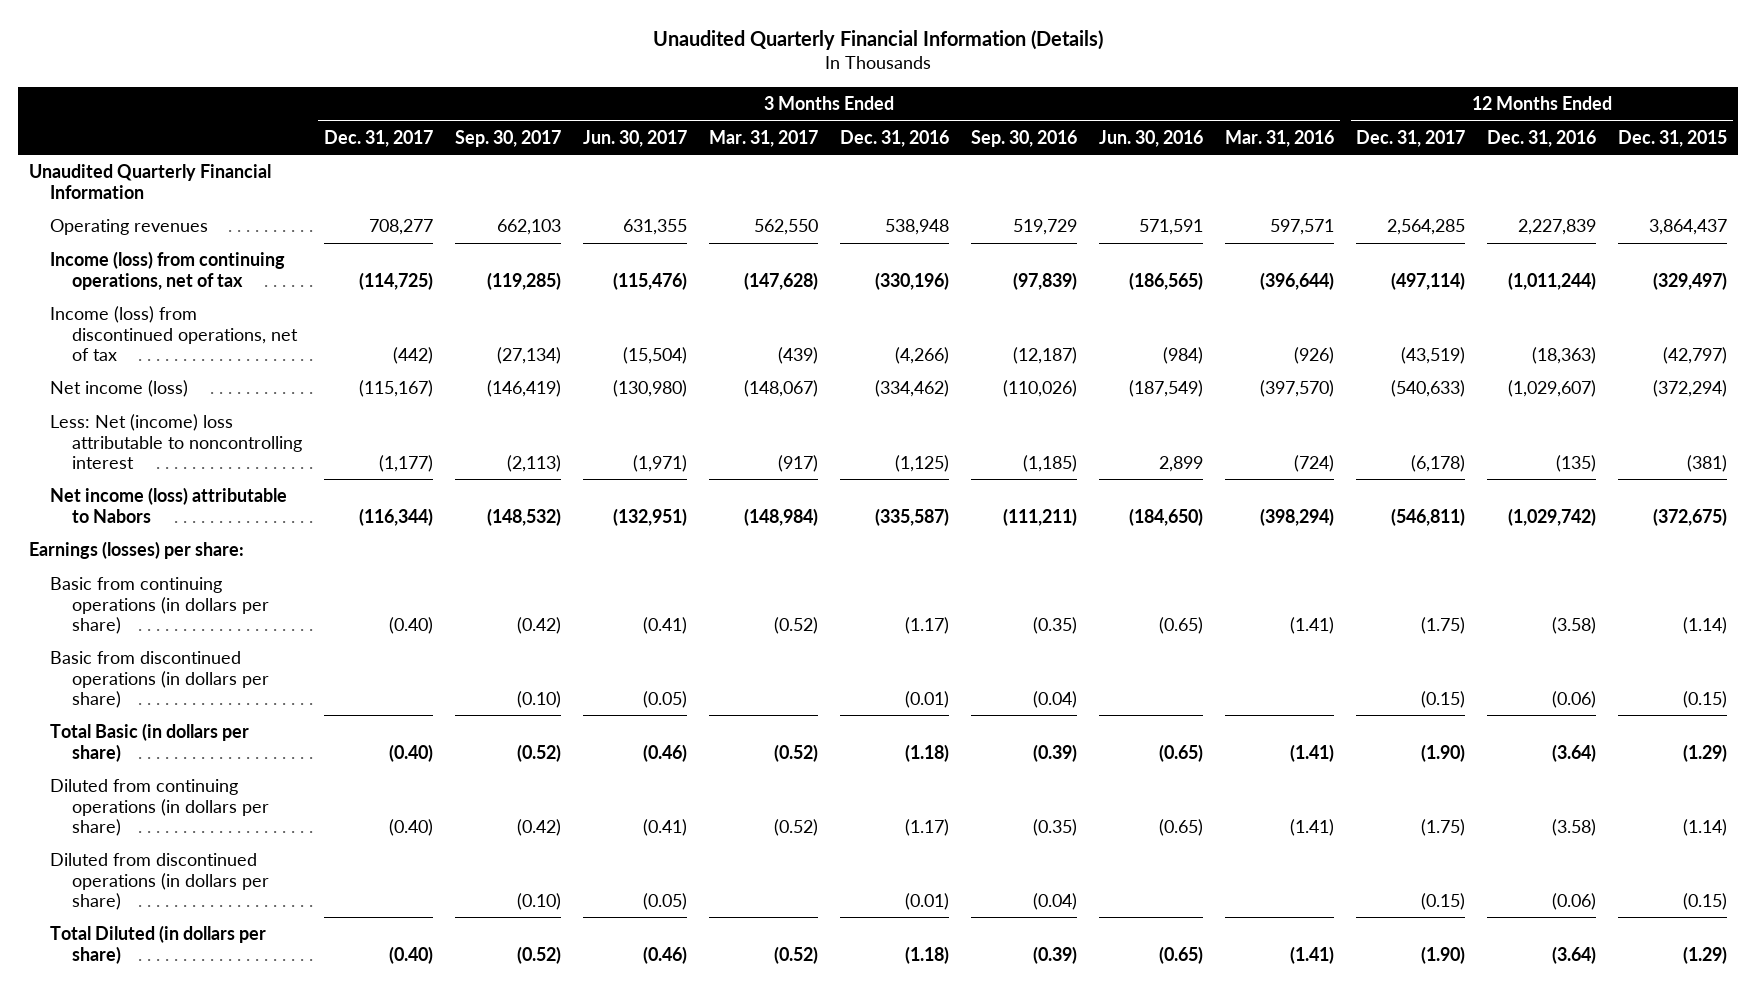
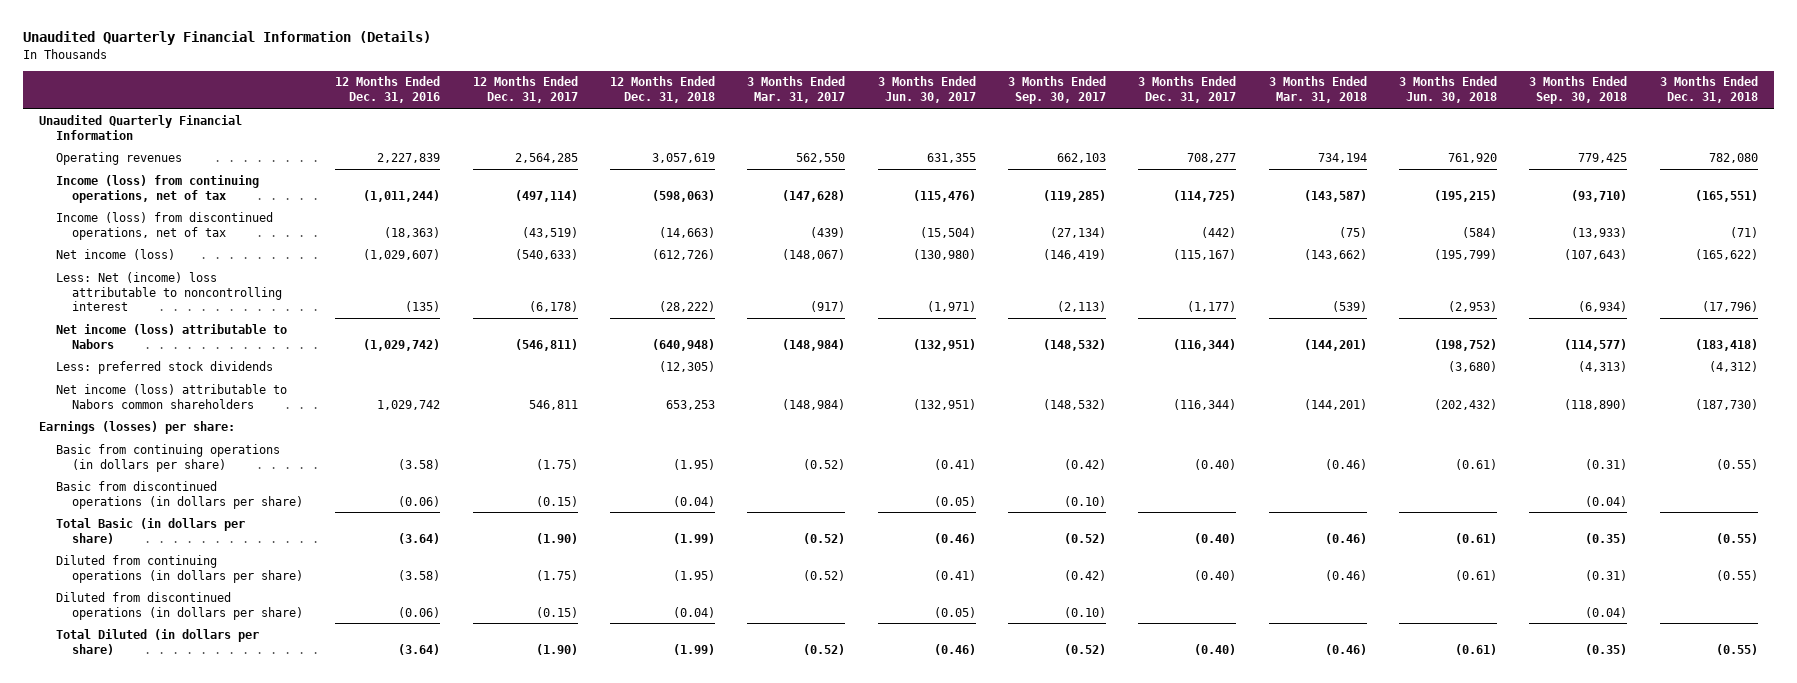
- | 3 Months Ended Dec. 31, 2017 | 3 Months Ended Sep. 30, 2017 | 3 Months Ended Jun. 30, 2017 | 3 Months Ended Mar. 31, 2017 | 3 Months Ended Dec. 31, 2016 | 3 Months Ended Sep. 30, 2016 | 3 Months Ended Jun. 30, 2016 | 3 Months Ended Mar. 31, 2016 | 12 Months Ended Dec. 31, 2017 | 12 Months Ended Dec. 31, 2016 | 12 Months Ended Dec. 31, 2015
+ | 12 Months Ended Dec. 31, 2016 | 12 Months Ended Dec. 31, 2017 | 12 Months Ended Dec. 31, 2018 | 3 Months Ended Mar. 31, 2017 | 3 Months Ended Jun. 30, 2017 | 3 Months Ended Sep. 30, 2017 | 3 Months Ended Dec. 31, 2017 | 3 Months Ended Mar. 31, 2018 | 3 Months Ended Jun. 30, 2018 | 3 Months Ended Sep. 30, 2018 | 3 Months Ended Dec. 31, 2018
+ Less: preferred stock dividends | | | (12,305) | | | | | | (3,680) | (4,313) | (4,312)
+ Net income (loss) attributable to Nabors common shareholders | 1,029,742 | 546,811 | 653,253 | (148,984) | (132,951) | (148,532) | (116,344) | (144,201) | (202,432) | (118,890) | (187,730)

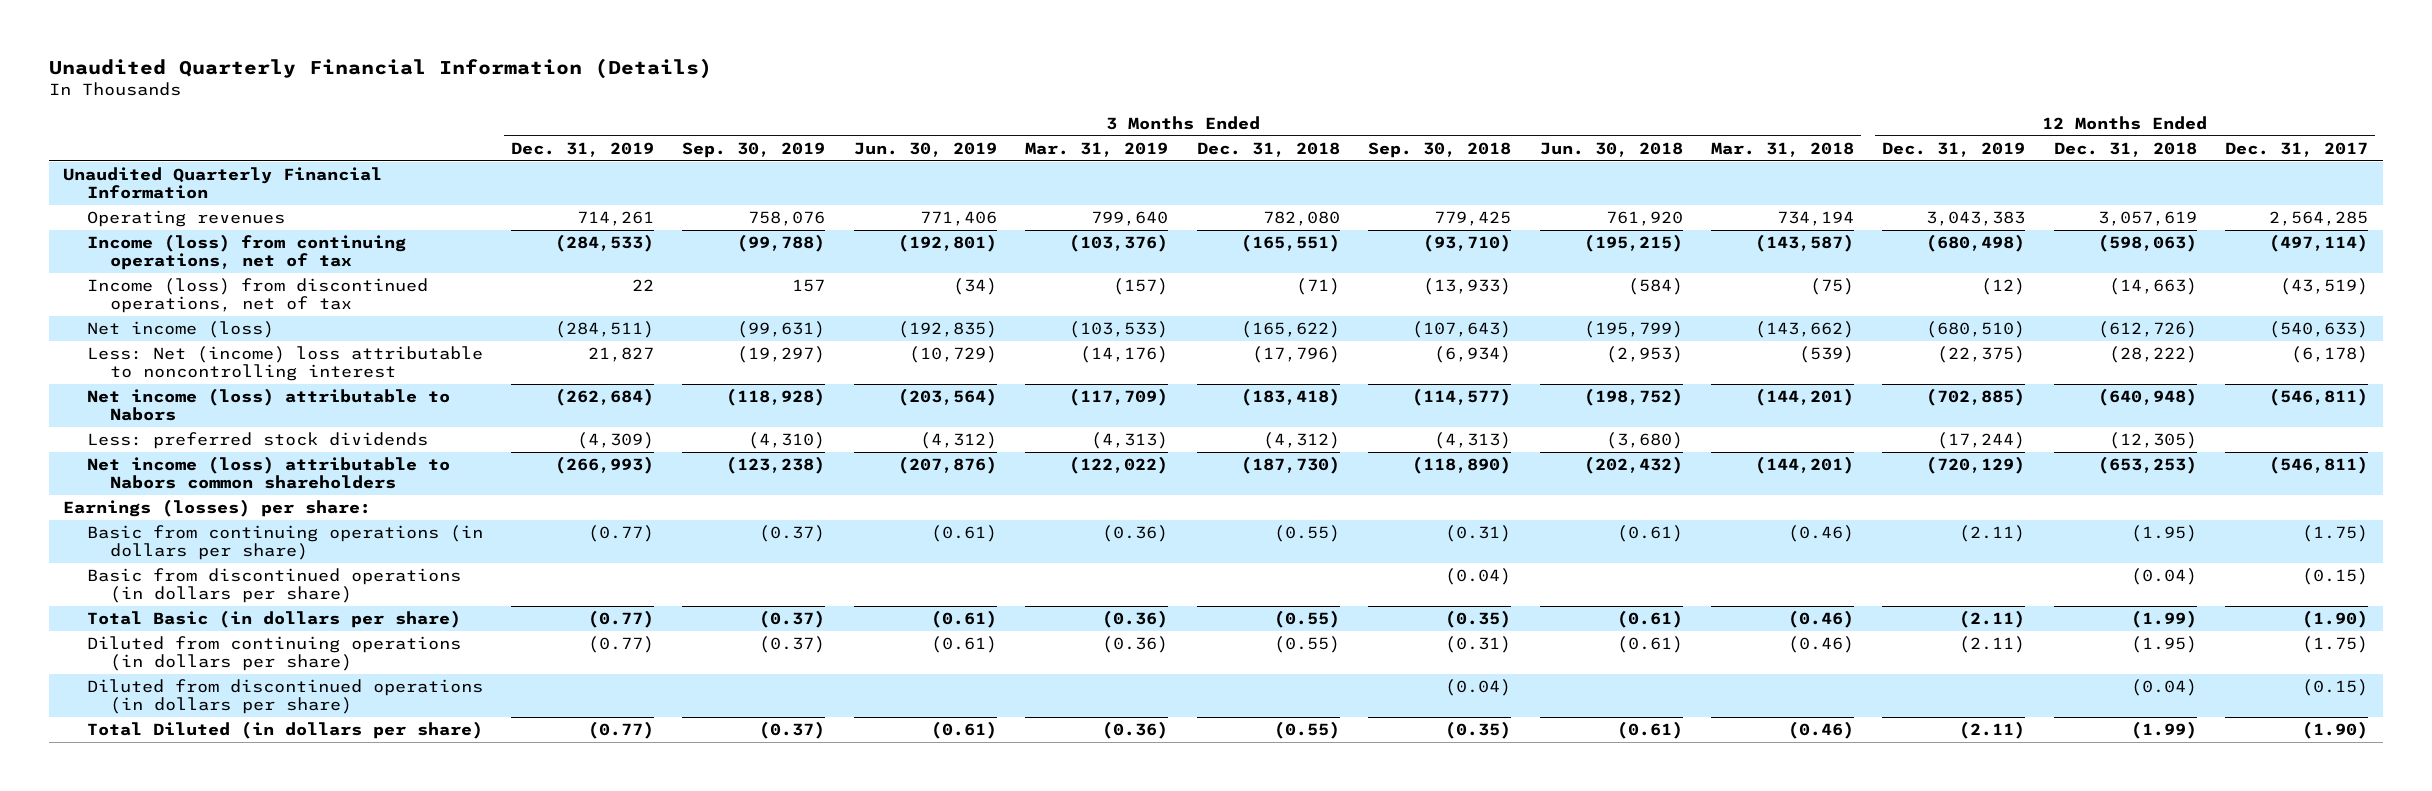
- | 12 Months Ended Dec. 31, 2016 | 12 Months Ended Dec. 31, 2017 | 12 Months Ended Dec. 31, 2018 | 3 Months Ended Mar. 31, 2017 | 3 Months Ended Jun. 30, 2017 | 3 Months Ended Sep. 30, 2017 | 3 Months Ended Dec. 31, 2017 | 3 Months Ended Mar. 31, 2018 | 3 Months Ended Jun. 30, 2018 | 3 Months Ended Sep. 30, 2018 | 3 Months Ended Dec. 31, 2018
+ | 3 Months Ended Dec. 31, 2019 | 3 Months Ended Sep. 30, 2019 | 3 Months Ended Jun. 30, 2019 | 3 Months Ended Mar. 31, 2019 | 3 Months Ended Dec. 31, 2018 | 3 Months Ended Sep. 30, 2018 | 3 Months Ended Jun. 30, 2018 | 3 Months Ended Mar. 31, 2018 | 12 Months Ended Dec. 31, 2019 | 12 Months Ended Dec. 31, 2018 | 12 Months Ended Dec. 31, 2017
- Net income (loss) attributable to Nabors common shareholders | 1,029,742 | 546,811 | 653,253 | (148,984) | (132,951) | (148,532) | (116,344) | (144,201) | (202,432) | (118,890) | (187,730)
+ Net income (loss) attributable to Nabors common shareholders | (266,993) | (123,238) | (207,876) | (122,022) | (187,730) | (118,890) | (202,432) | (144,201) | (720,129) | (653,253) | (546,811)

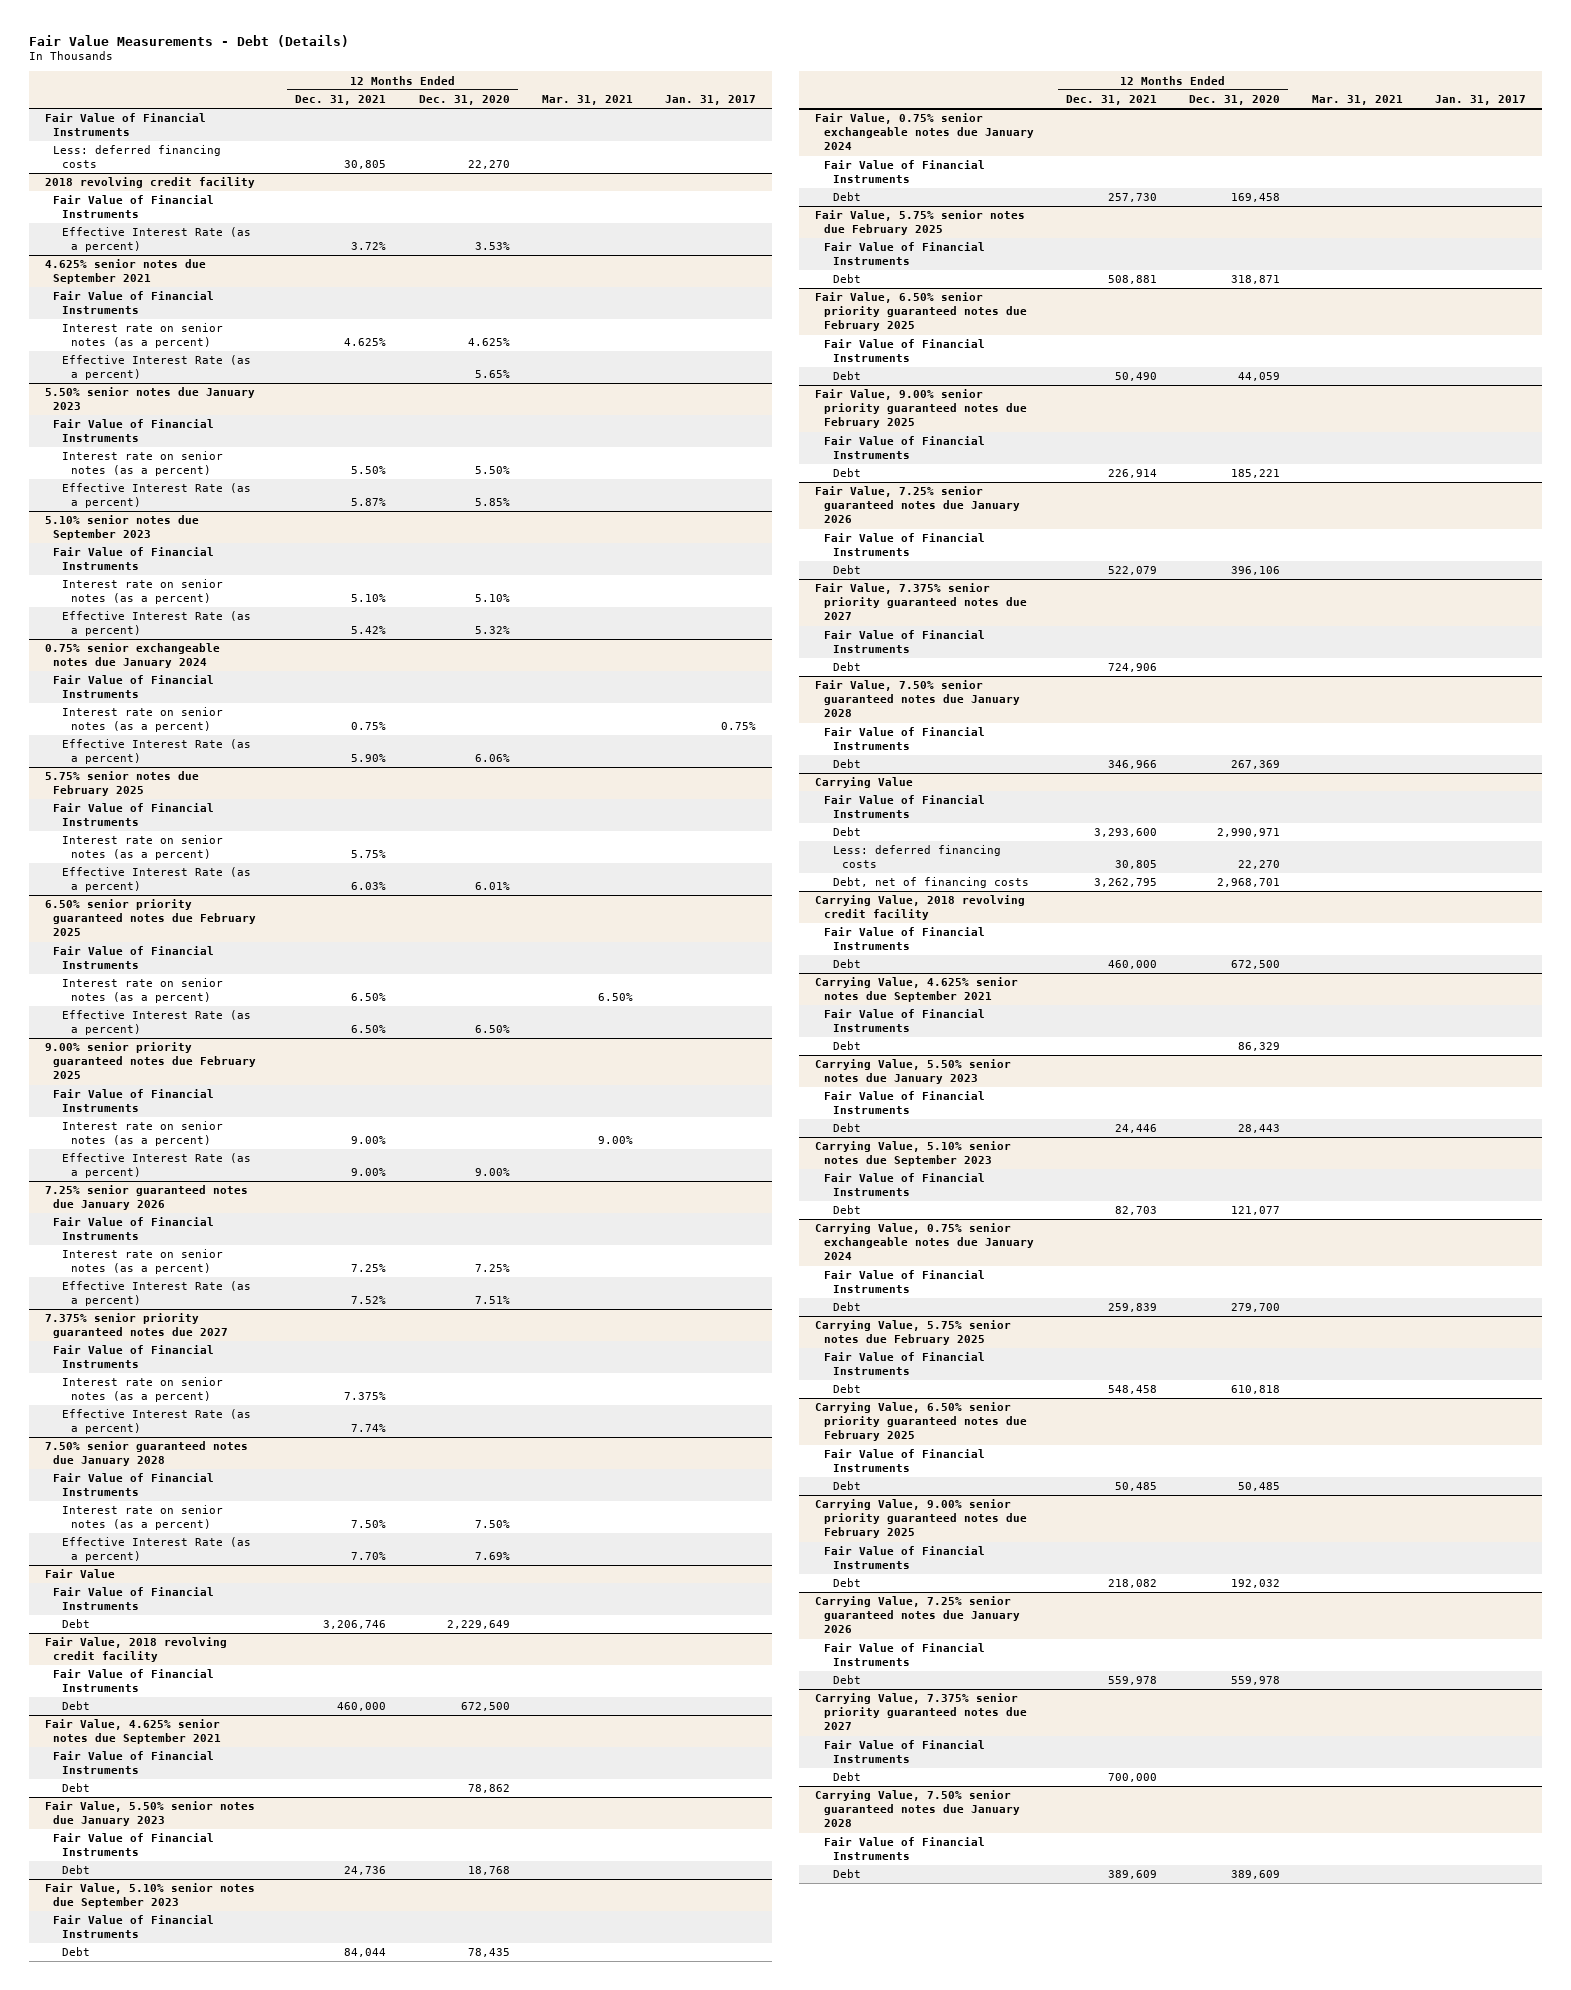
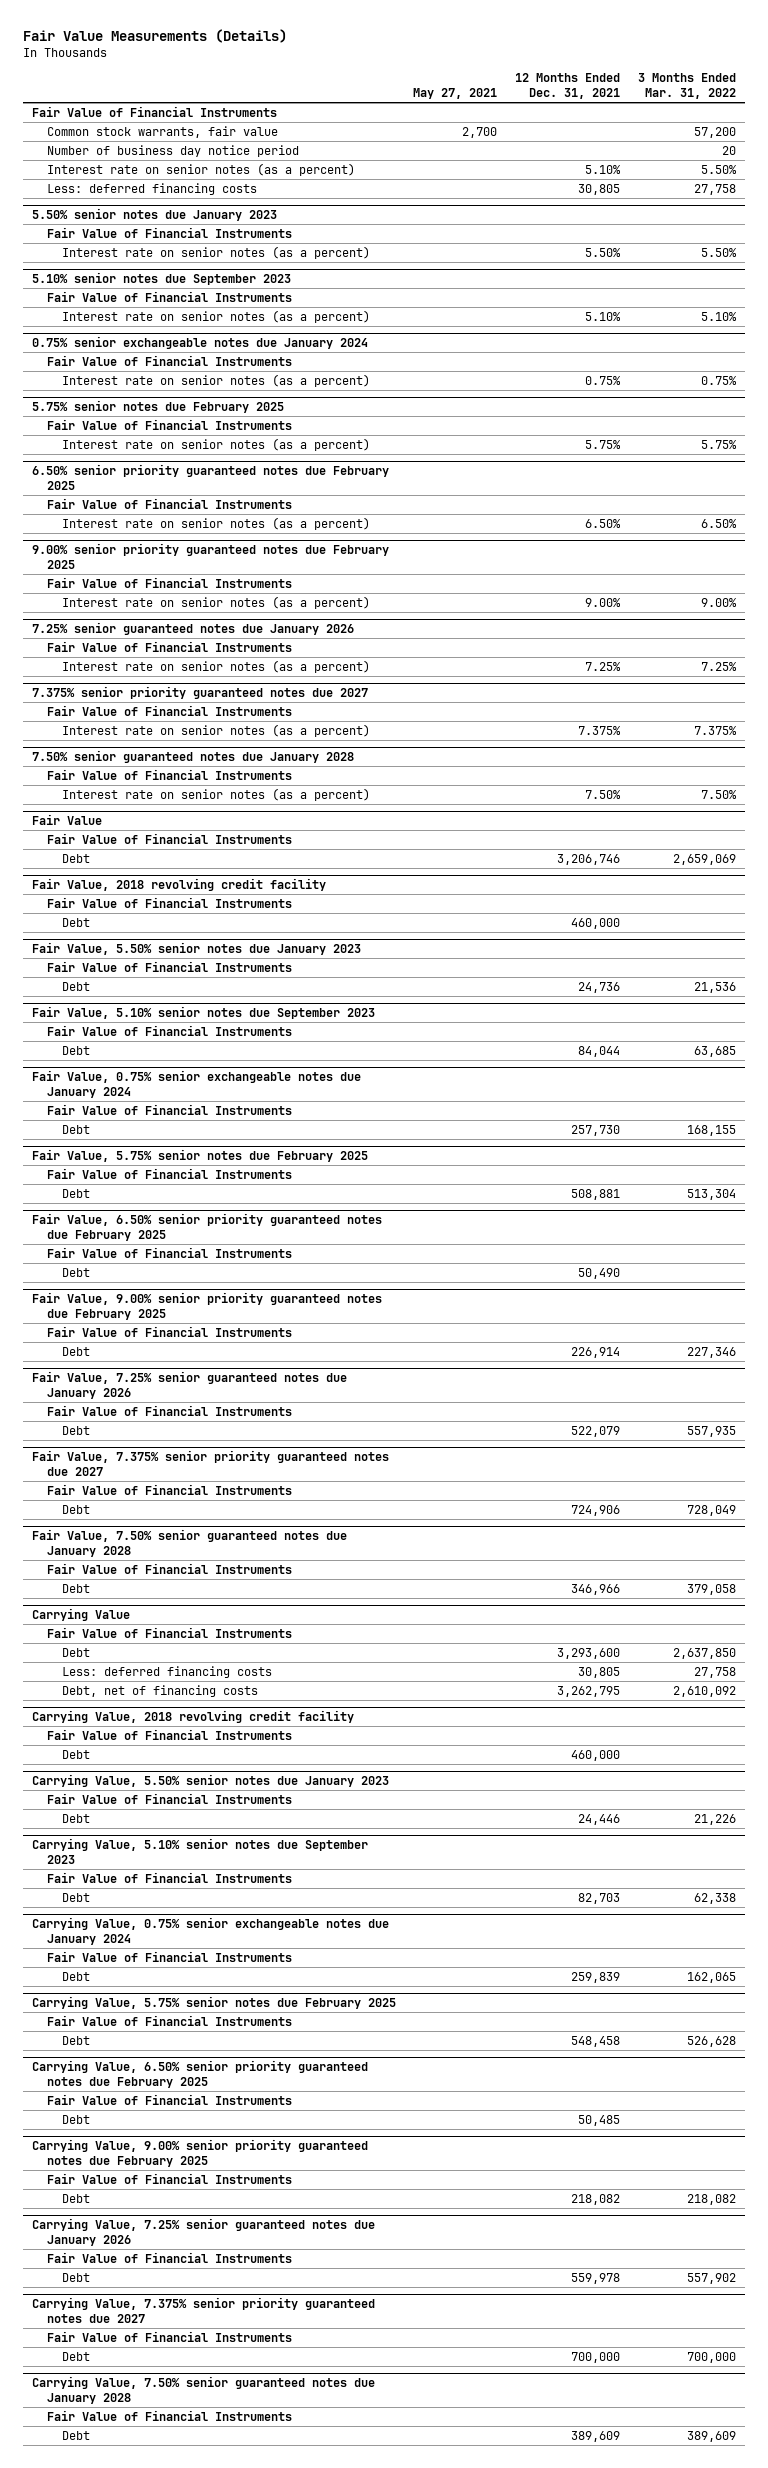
- Fair Value Measurements - Debt (Details)
+ Fair Value Measurements (Details)
- | 12 Months Ended Dec. 31, 2021 | 12 Months Ended Dec. 31, 2020 | Mar. 31, 2021 | Jan. 31, 2017
+ | May 27, 2021 | 12 Months Ended Dec. 31, 2021 | 3 Months Ended Mar. 31, 2022
+ Common stock warrants, fair value | 2,700 | | 57,200
+ Number of business day notice period | | | 20
+ Interest rate on senior notes (as a percent) | | 5.10% | 5.50%
- 2018 revolving credit facility
- Fair Value of Financial Instruments
- Effective Interest Rate (as a percent) | 3.72% | 3.53% | |
- 4.625% senior notes due September 2021
- Fair Value of Financial Instruments
- Interest rate on senior notes (as a percent) | 4.625% | 4.625% | |
- Effective Interest Rate (as a percent) | | 5.65% | |
@ 5.50% senior notes due January 2023
- Effective Interest Rate (as a percent) | 5.87% | 5.85% | |
@ 5.10% senior notes due September 2023
- Effective Interest Rate (as a percent) | 5.42% | 5.32% | |
@ 0.75% senior exchangeable notes due January 2024
- Effective Interest Rate (as a percent) | 5.90% | 6.06% | |
@ 5.75% senior notes due February 2025
- Effective Interest Rate (as a percent) | 6.03% | 6.01% | |
@ 6.50% senior priority guaranteed notes due February 2025
- Effective Interest Rate (as a percent) | 6.50% | 6.50% | |
@ 9.00% senior priority guaranteed notes due February 2025
- Effective Interest Rate (as a percent) | 9.00% | 9.00% | |
@ 7.25% senior guaranteed notes due January 2026
- Effective Interest Rate (as a percent) | 7.52% | 7.51% | |
@ 7.375% senior priority guaranteed notes due 2027
- Effective Interest Rate (as a percent) | 7.74% | | |
@ 7.50% senior guaranteed notes due January 2028
- Effective Interest Rate (as a percent) | 7.70% | 7.69% | |
- Fair Value, 4.625% senior notes due September 2021
- Fair Value of Financial Instruments
- Debt | | 78,862 | |
- Carrying Value, 4.625% senior notes due September 2021
- Fair Value of Financial Instruments
- Debt | | 86,329 | |

